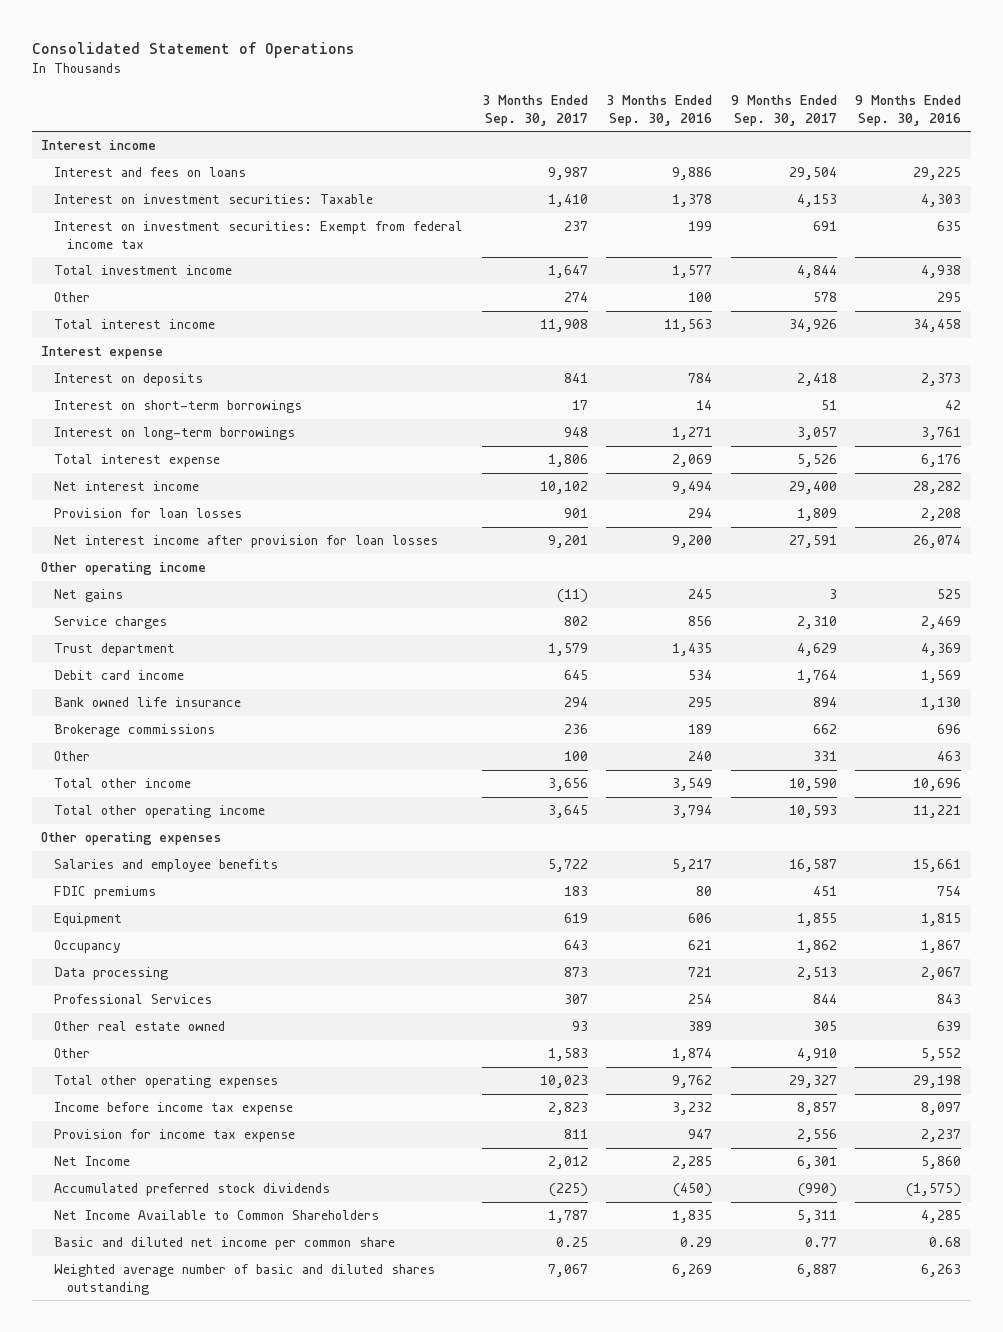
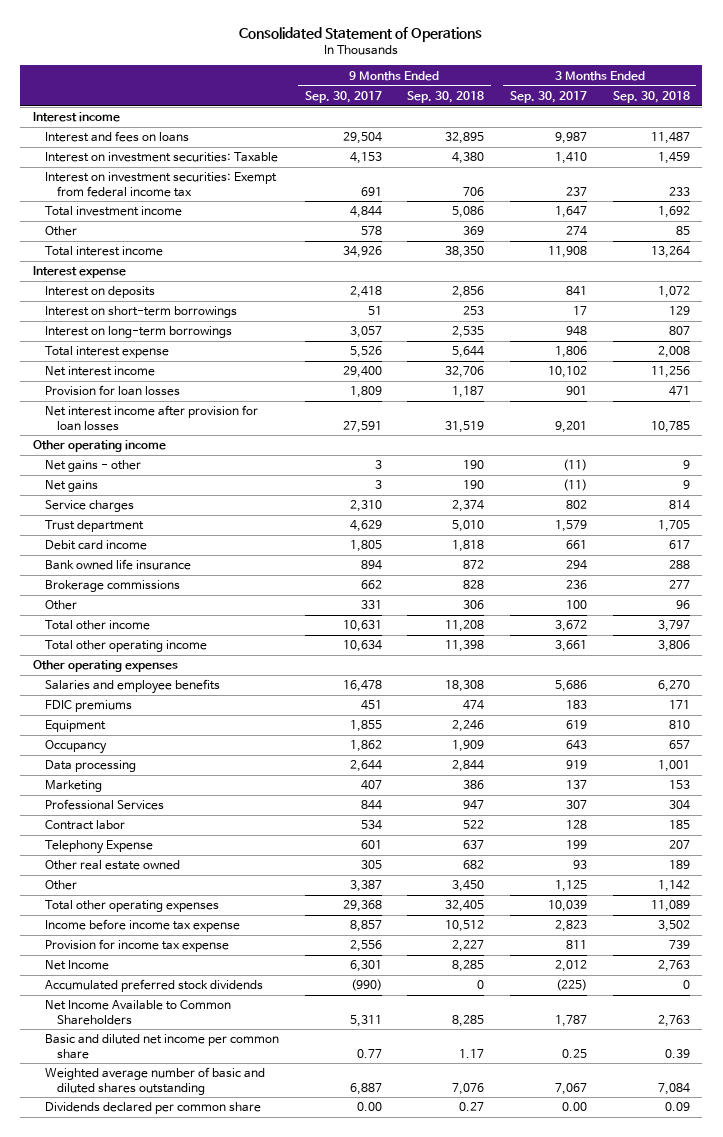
- | 3 Months Ended Sep. 30, 2017 | 3 Months Ended Sep. 30, 2016 | 9 Months Ended Sep. 30, 2017 | 9 Months Ended Sep. 30, 2016
+ | 9 Months Ended Sep. 30, 2017 | 9 Months Ended Sep. 30, 2018 | 3 Months Ended Sep. 30, 2017 | 3 Months Ended Sep. 30, 2018
+ Net gains - other | 3 | 190 | (11) | 9
- Debit card income | 645 | 534 | 1,764 | 1,569
+ Debit card income | 1,805 | 1,818 | 661 | 617
- Total other income | 3,656 | 3,549 | 10,590 | 10,696
- Total other operating income | 3,645 | 3,794 | 10,593 | 11,221
+ Total other income | 10,631 | 11,208 | 3,672 | 3,797
+ Total other operating income | 10,634 | 11,398 | 3,661 | 3,806
- Salaries and employee benefits | 5,722 | 5,217 | 16,587 | 15,661
+ Salaries and employee benefits | 16,478 | 18,308 | 5,686 | 6,270
- Data processing | 873 | 721 | 2,513 | 2,067
+ Data processing | 2,644 | 2,844 | 919 | 1,001
+ Marketing | 407 | 386 | 137 | 153
+ Contract labor | 534 | 522 | 128 | 185
+ Telephony Expense | 601 | 637 | 199 | 207
- Other | 1,583 | 1,874 | 4,910 | 5,552
- Total other operating expenses | 10,023 | 9,762 | 29,327 | 29,198
+ Other | 3,387 | 3,450 | 1,125 | 1,142
+ Total other operating expenses | 29,368 | 32,405 | 10,039 | 11,089
+ Dividends declared per common share | 0.00 | 0.27 | 0.00 | 0.09

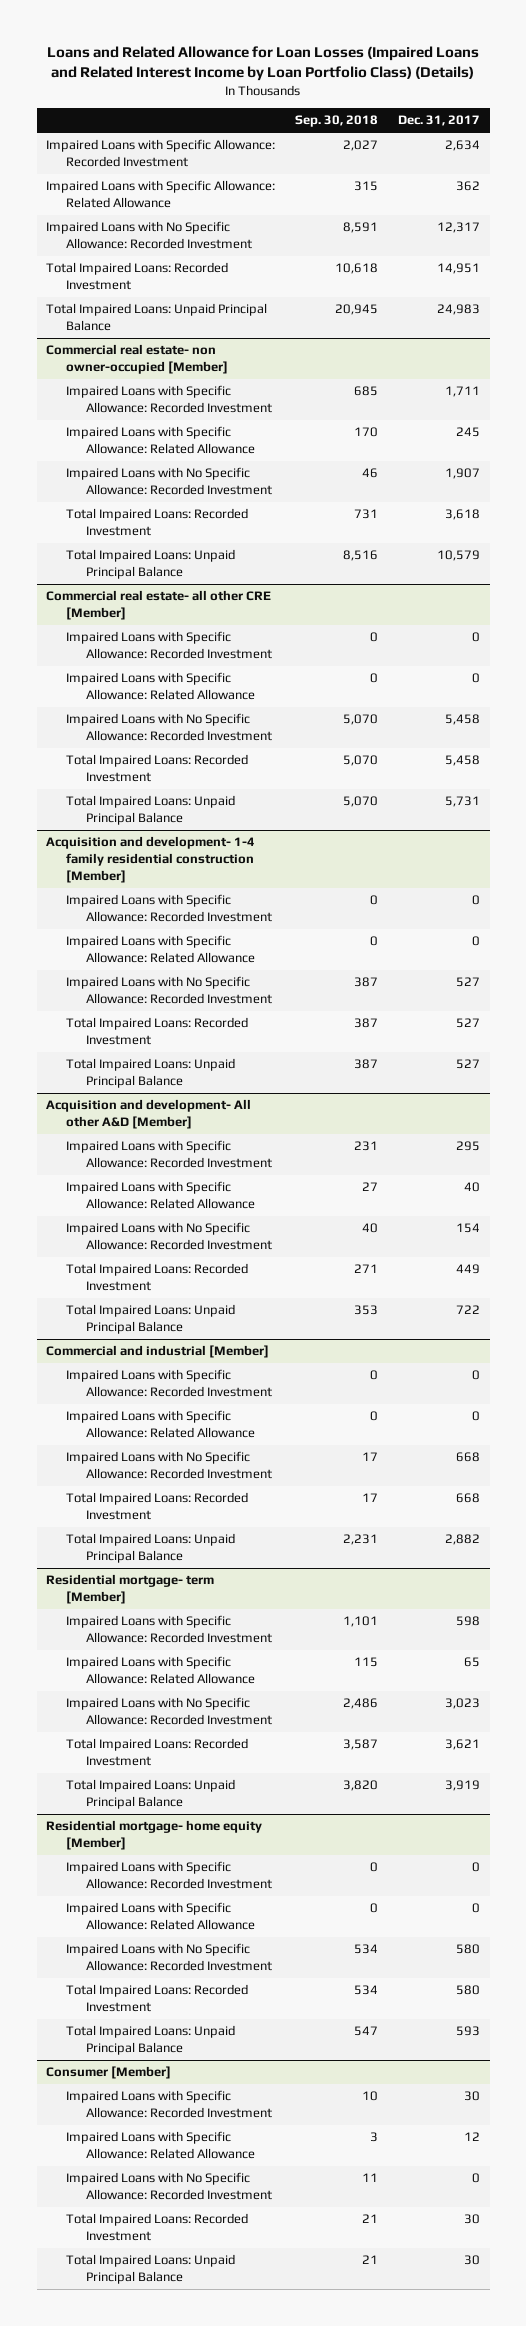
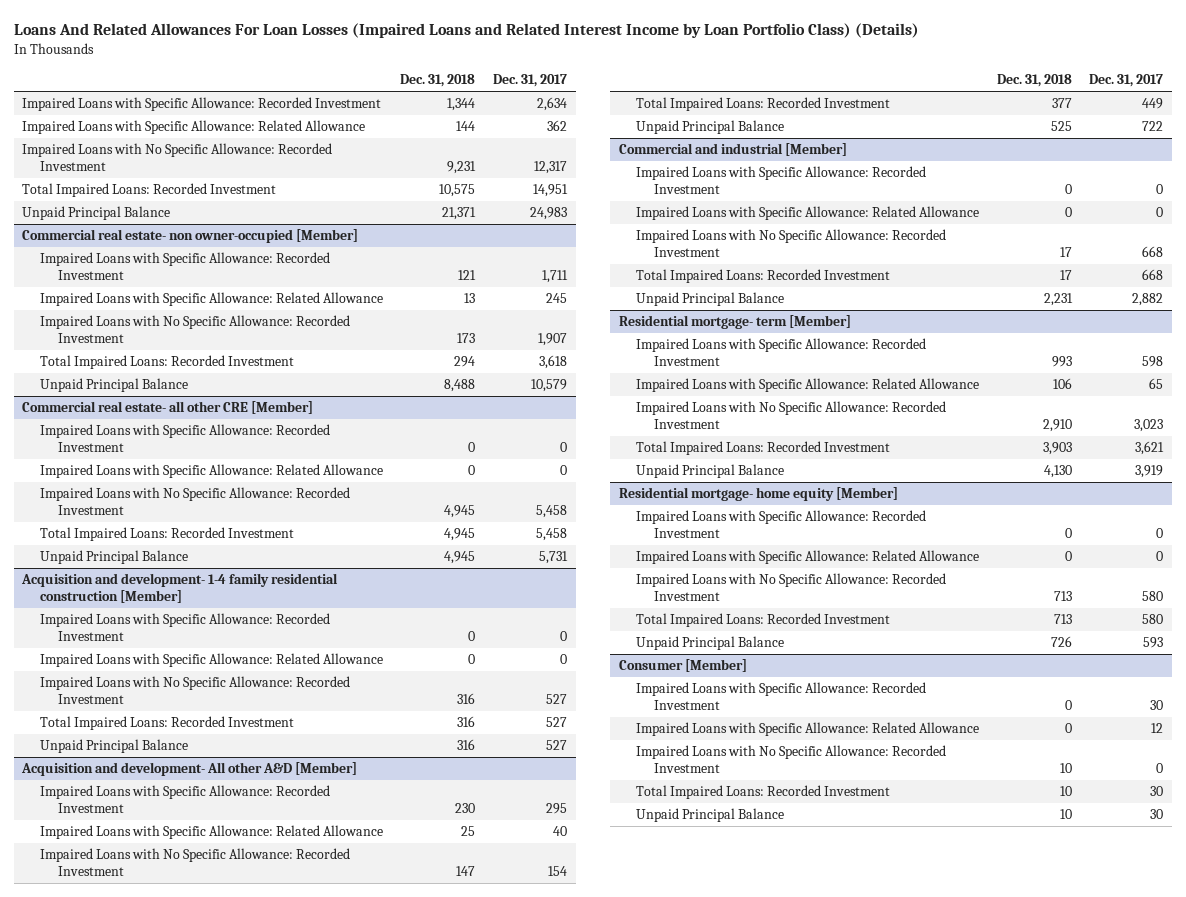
- Loans and Related Allowance for Loan Losses (Impaired Loans and Related Interest Income by Loan Portfolio Class) (Details)
+ Loans And Related Allowances For Loan Losses (Impaired Loans and Related Interest Income by Loan Portfolio Class) (Details)
- | Sep. 30, 2018 | Dec. 31, 2017
+ | Dec. 31, 2018 | Dec. 31, 2017
- Total Impaired Loans: Unpaid Principal Balance | 20,945 | 24,983
+ Unpaid Principal Balance | 21,371 | 24,983
@ Commercial real estate- non owner-occupied [Member]
- Total Impaired Loans: Unpaid Principal Balance | 8,516 | 10,579
+ Unpaid Principal Balance | 8,488 | 10,579
@ Commercial real estate- all other CRE [Member]
- Total Impaired Loans: Unpaid Principal Balance | 5,070 | 5,731
+ Unpaid Principal Balance | 4,945 | 5,731
@ Acquisition and development- 1-4 family residential construction [Member]
- Total Impaired Loans: Unpaid Principal Balance | 387 | 527
+ Unpaid Principal Balance | 316 | 527
@ Acquisition and development- All other A&D [Member]
- Total Impaired Loans: Unpaid Principal Balance | 353 | 722
+ Unpaid Principal Balance | 525 | 722
@ Commercial and industrial [Member]
- Total Impaired Loans: Unpaid Principal Balance | 2,231 | 2,882
+ Unpaid Principal Balance | 2,231 | 2,882
@ Residential mortgage- term [Member]
- Total Impaired Loans: Unpaid Principal Balance | 3,820 | 3,919
+ Unpaid Principal Balance | 4,130 | 3,919
@ Residential mortgage- home equity [Member]
- Total Impaired Loans: Unpaid Principal Balance | 547 | 593
+ Unpaid Principal Balance | 726 | 593
@ Consumer [Member]
- Total Impaired Loans: Unpaid Principal Balance | 21 | 30
+ Unpaid Principal Balance | 10 | 30

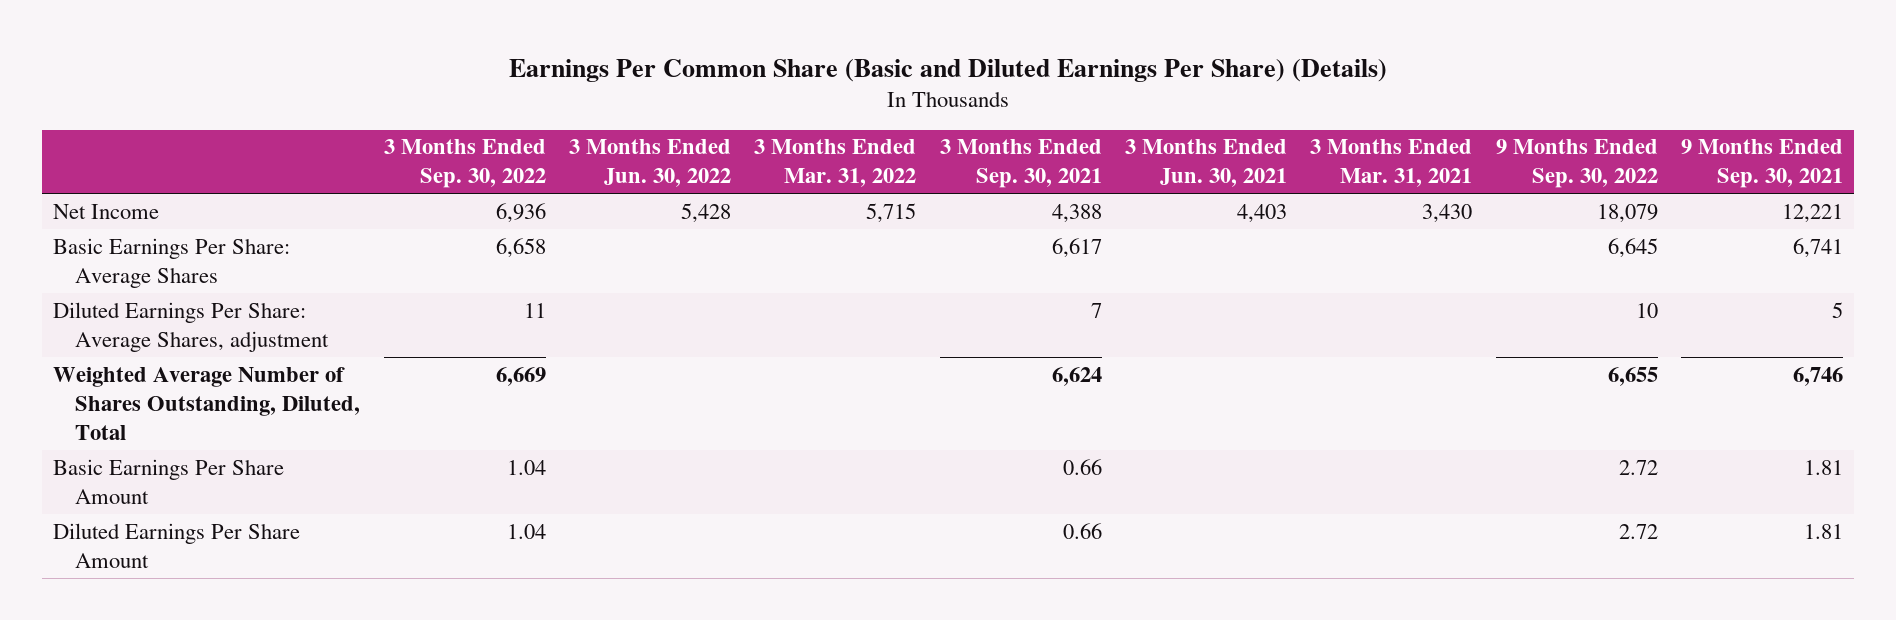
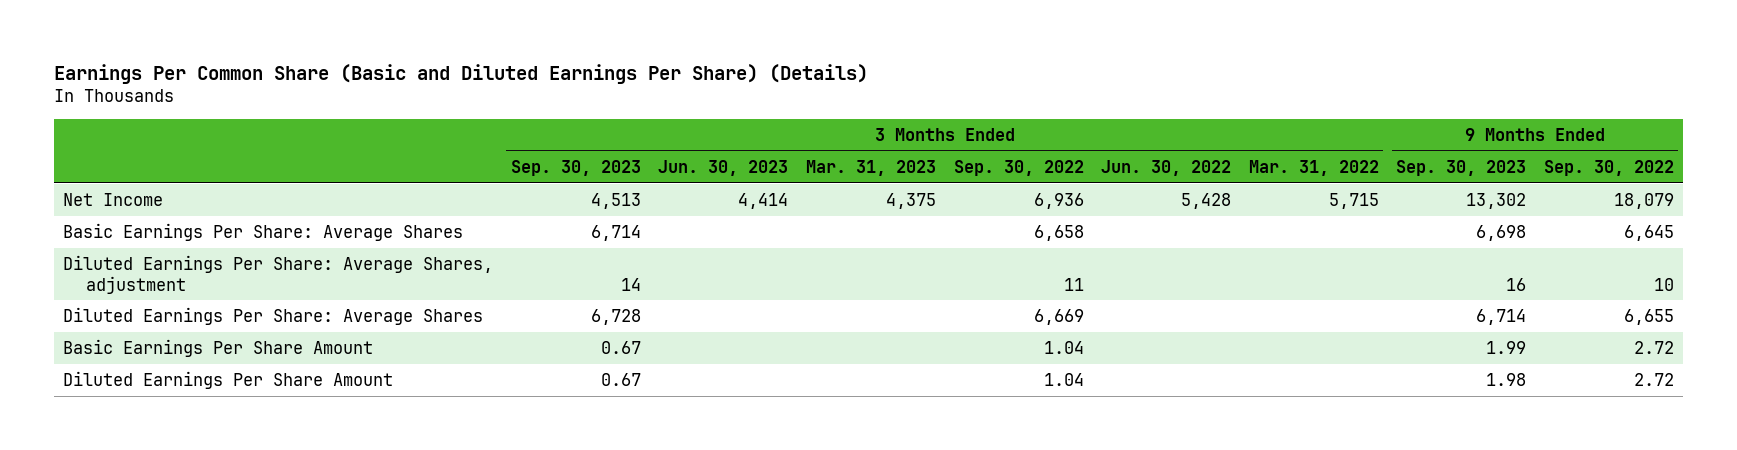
- | 3 Months Ended Sep. 30, 2022 | 3 Months Ended Jun. 30, 2022 | 3 Months Ended Mar. 31, 2022 | 3 Months Ended Sep. 30, 2021 | 3 Months Ended Jun. 30, 2021 | 3 Months Ended Mar. 31, 2021 | 9 Months Ended Sep. 30, 2022 | 9 Months Ended Sep. 30, 2021
+ | 3 Months Ended Sep. 30, 2023 | 3 Months Ended Jun. 30, 2023 | 3 Months Ended Mar. 31, 2023 | 3 Months Ended Sep. 30, 2022 | 3 Months Ended Jun. 30, 2022 | 3 Months Ended Mar. 31, 2022 | 9 Months Ended Sep. 30, 2023 | 9 Months Ended Sep. 30, 2022
- Weighted Average Number of Shares Outstanding, Diluted, Total | 6,669 | | | 6,624 | | | 6,655 | 6,746
+ Diluted Earnings Per Share: Average Shares | 6,728 | | | 6,669 | | | 6,714 | 6,655

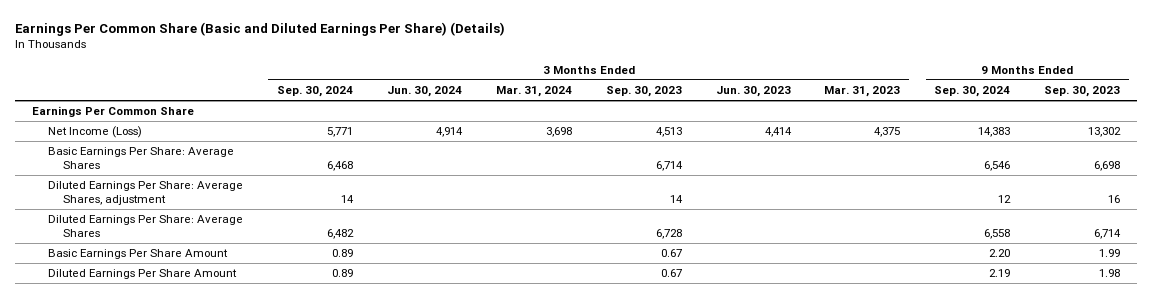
- | 3 Months Ended Sep. 30, 2023 | 3 Months Ended Jun. 30, 2023 | 3 Months Ended Mar. 31, 2023 | 3 Months Ended Sep. 30, 2022 | 3 Months Ended Jun. 30, 2022 | 3 Months Ended Mar. 31, 2022 | 9 Months Ended Sep. 30, 2023 | 9 Months Ended Sep. 30, 2022
+ | 3 Months Ended Sep. 30, 2024 | 3 Months Ended Jun. 30, 2024 | 3 Months Ended Mar. 31, 2024 | 3 Months Ended Sep. 30, 2023 | 3 Months Ended Jun. 30, 2023 | 3 Months Ended Mar. 31, 2023 | 9 Months Ended Sep. 30, 2024 | 9 Months Ended Sep. 30, 2023
- Net Income | 4,513 | 4,414 | 4,375 | 6,936 | 5,428 | 5,715 | 13,302 | 18,079
+ Earnings Per Common Share
+ Net Income (Loss) | 5,771 | 4,914 | 3,698 | 4,513 | 4,414 | 4,375 | 14,383 | 13,302

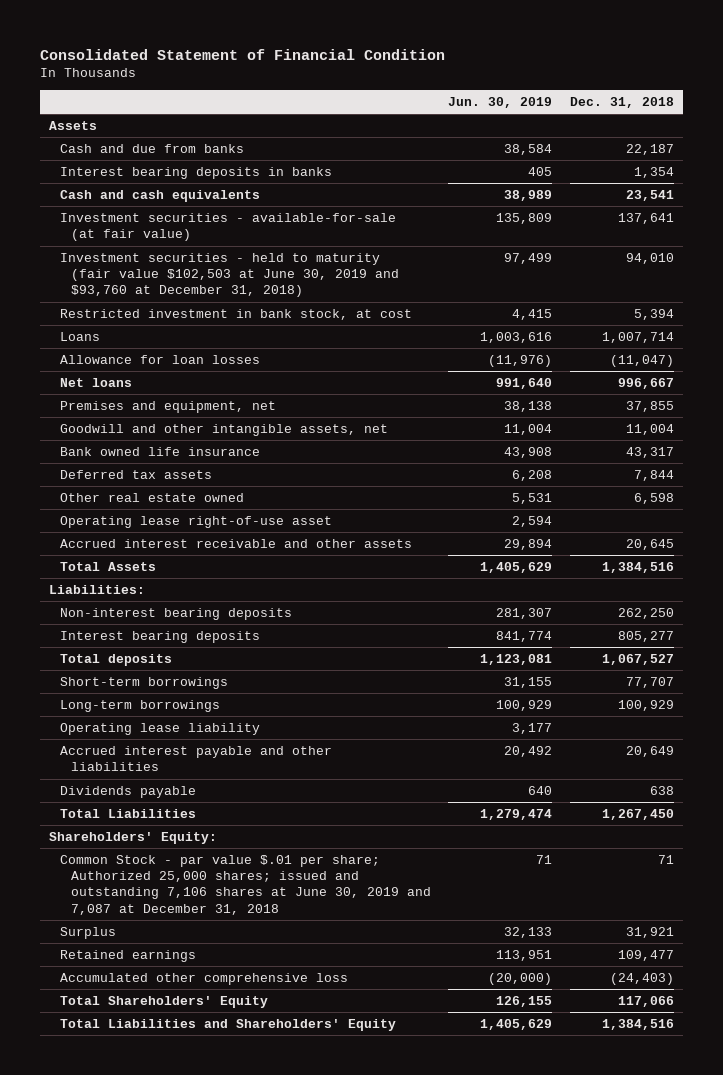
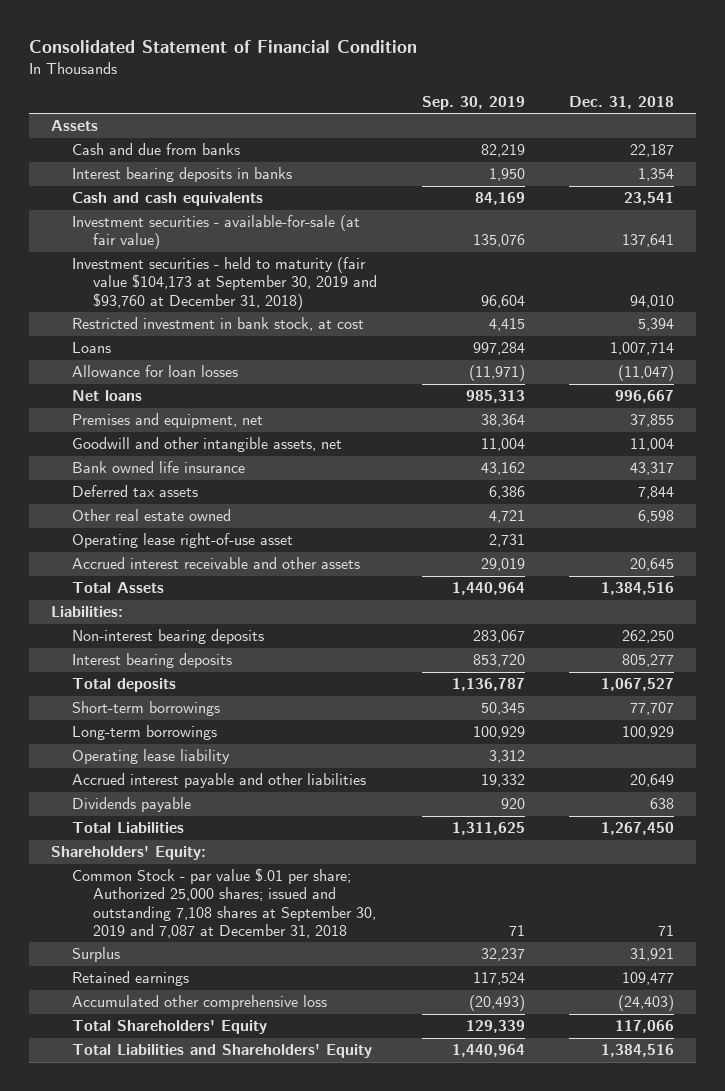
- | Jun. 30, 2019 | Dec. 31, 2018
+ | Sep. 30, 2019 | Dec. 31, 2018
- Investment securities - held to maturity (fair value $102,503 at June 30, 2019 and $93,760 at December 31, 2018) | 97,499 | 94,010
+ Investment securities - held to maturity (fair value $104,173 at September 30, 2019 and $93,760 at December 31, 2018) | 96,604 | 94,010
- Common Stock - par value $.01 per share; Authorized 25,000 shares; issued and outstanding 7,106 shares at June 30, 2019 and 7,087 at December 31, 2018 | 71 | 71
+ Common Stock - par value $.01 per share; Authorized 25,000 shares; issued and outstanding 7,108 shares at September 30, 2019 and 7,087 at December 31, 2018 | 71 | 71

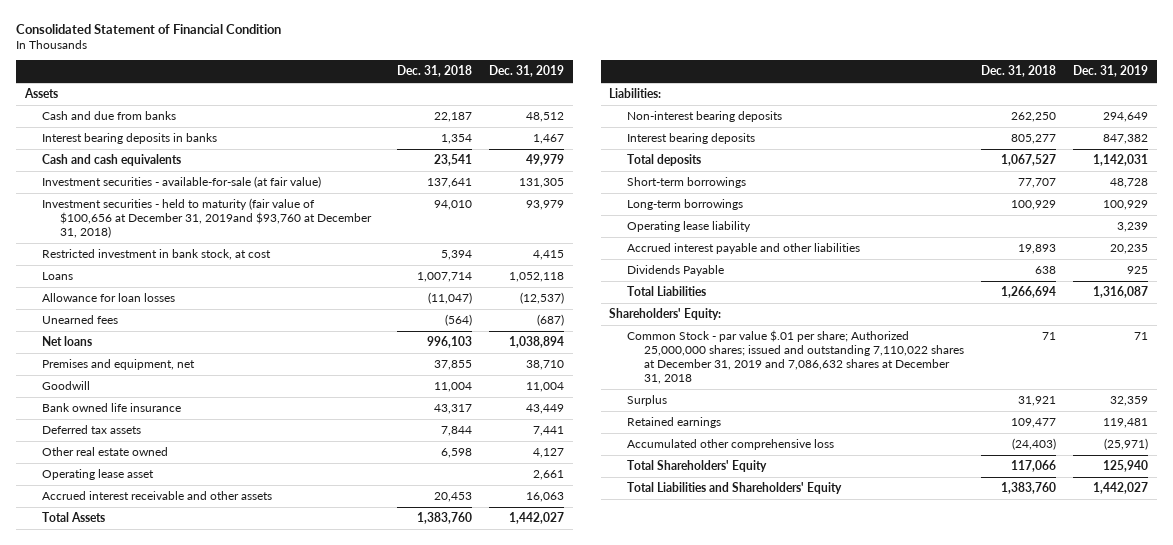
- | Sep. 30, 2019 | Dec. 31, 2018
+ | Dec. 31, 2018 | Dec. 31, 2019
- Investment securities - held to maturity (fair value $104,173 at September 30, 2019 and $93,760 at December 31, 2018) | 96,604 | 94,010
+ Investment securities - held to maturity (fair value of $100,656 at December 31, 2019and $93,760 at December 31, 2018) | 94,010 | 93,979
- Net loans | 985,313 | 996,667
+ Unearned fees | (564) | (687)
+ Net loans | 996,103 | 1,038,894
- Goodwill and other intangible assets, net | 11,004 | 11,004
+ Goodwill | 11,004 | 11,004
- Operating lease right-of-use asset | 2,731 |
- Accrued interest receivable and other assets | 29,019 | 20,645
- Total Assets | 1,440,964 | 1,384,516
+ Operating lease asset | | 2,661
+ Accrued interest receivable and other assets | 20,453 | 16,063
+ Total Assets | 1,383,760 | 1,442,027
- Accrued interest payable and other liabilities | 19,332 | 20,649
- Dividends payable | 920 | 638
- Total Liabilities | 1,311,625 | 1,267,450
+ Accrued interest payable and other liabilities | 19,893 | 20,235
+ Dividends Payable | 638 | 925
+ Total Liabilities | 1,266,694 | 1,316,087
- Common Stock - par value $.01 per share; Authorized 25,000 shares; issued and outstanding 7,108 shares at September 30, 2019 and 7,087 at December 31, 2018 | 71 | 71
+ Common Stock - par value $.01 per share; Authorized 25,000,000 shares; issued and outstanding 7,110,022 shares at December 31, 2019 and 7,086,632 shares at December 31, 2018 | 71 | 71
- Total Liabilities and Shareholders' Equity | 1,440,964 | 1,384,516
+ Total Liabilities and Shareholders' Equity | 1,383,760 | 1,442,027

